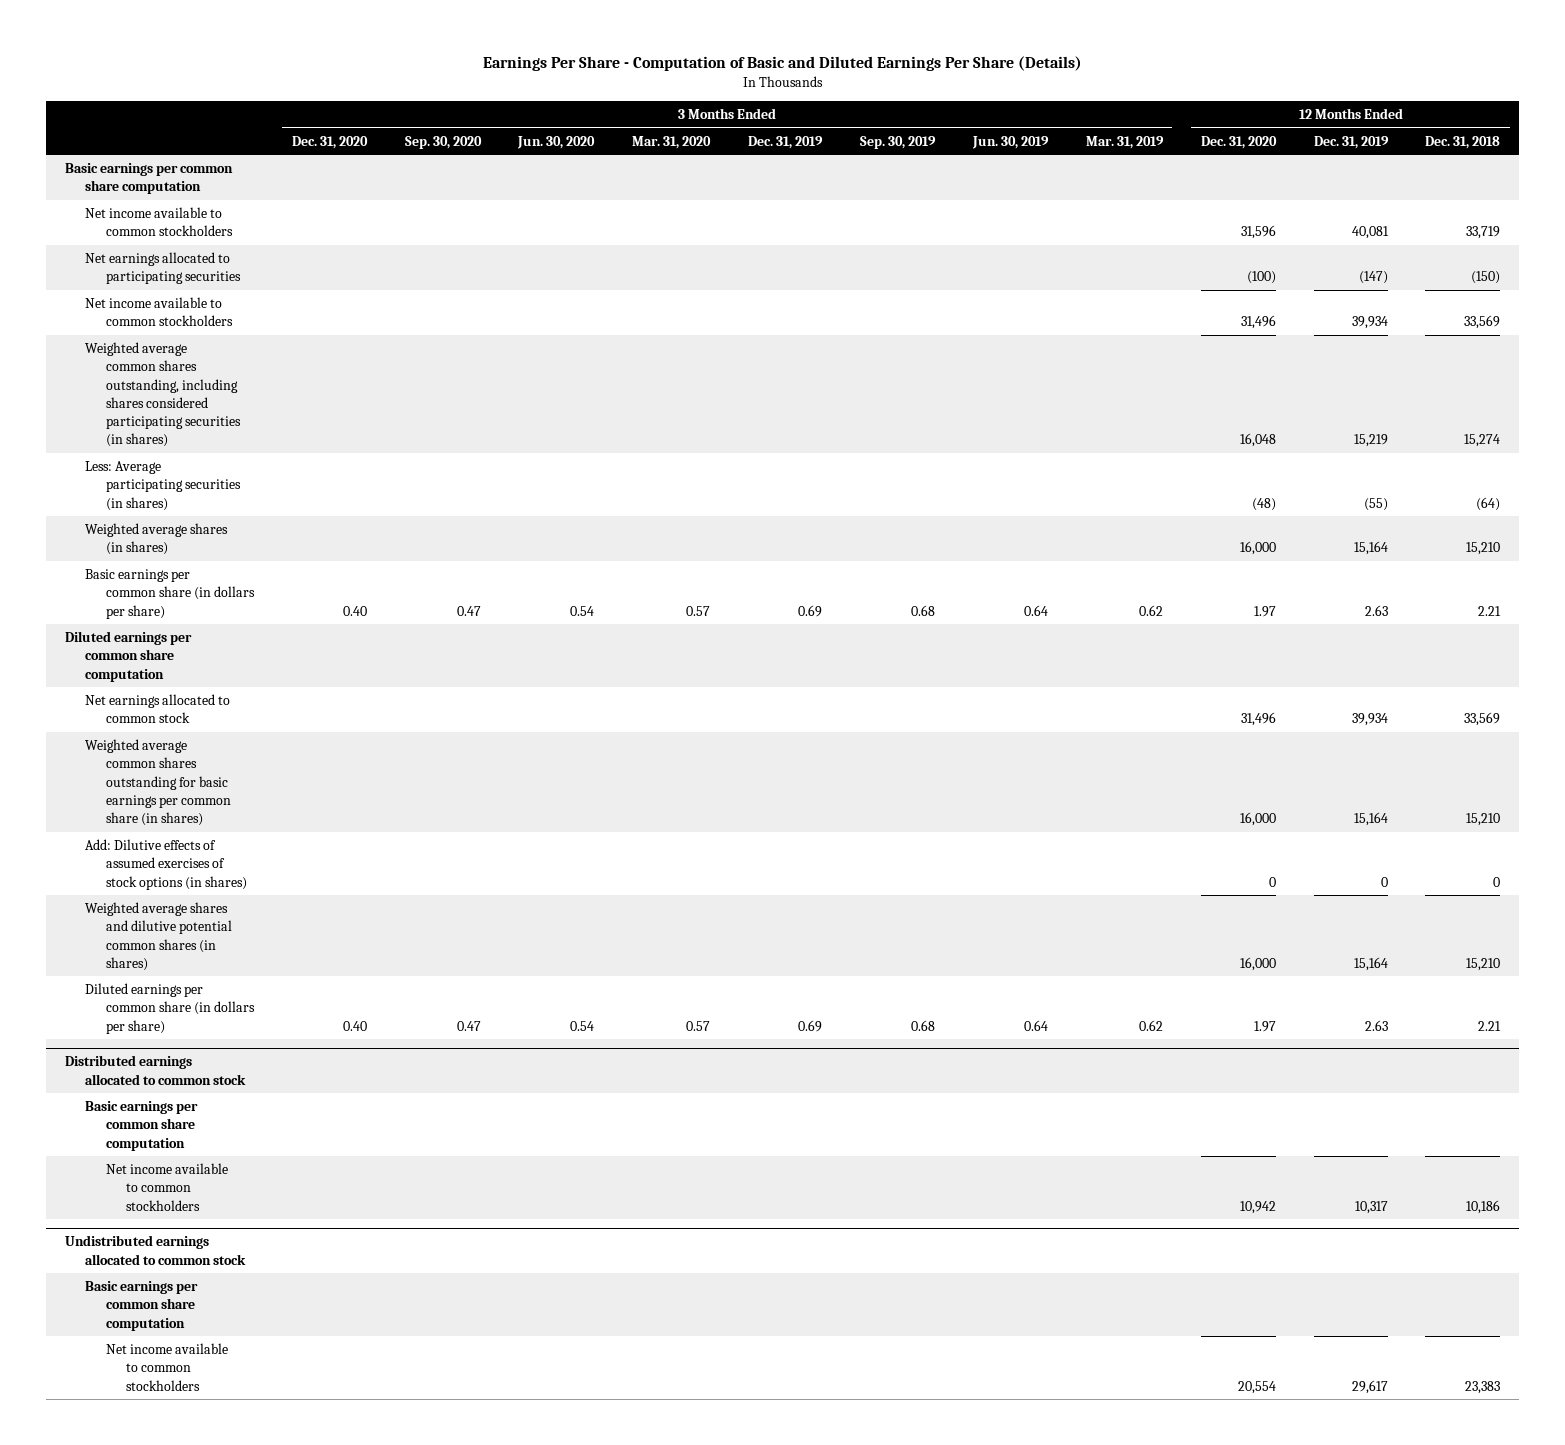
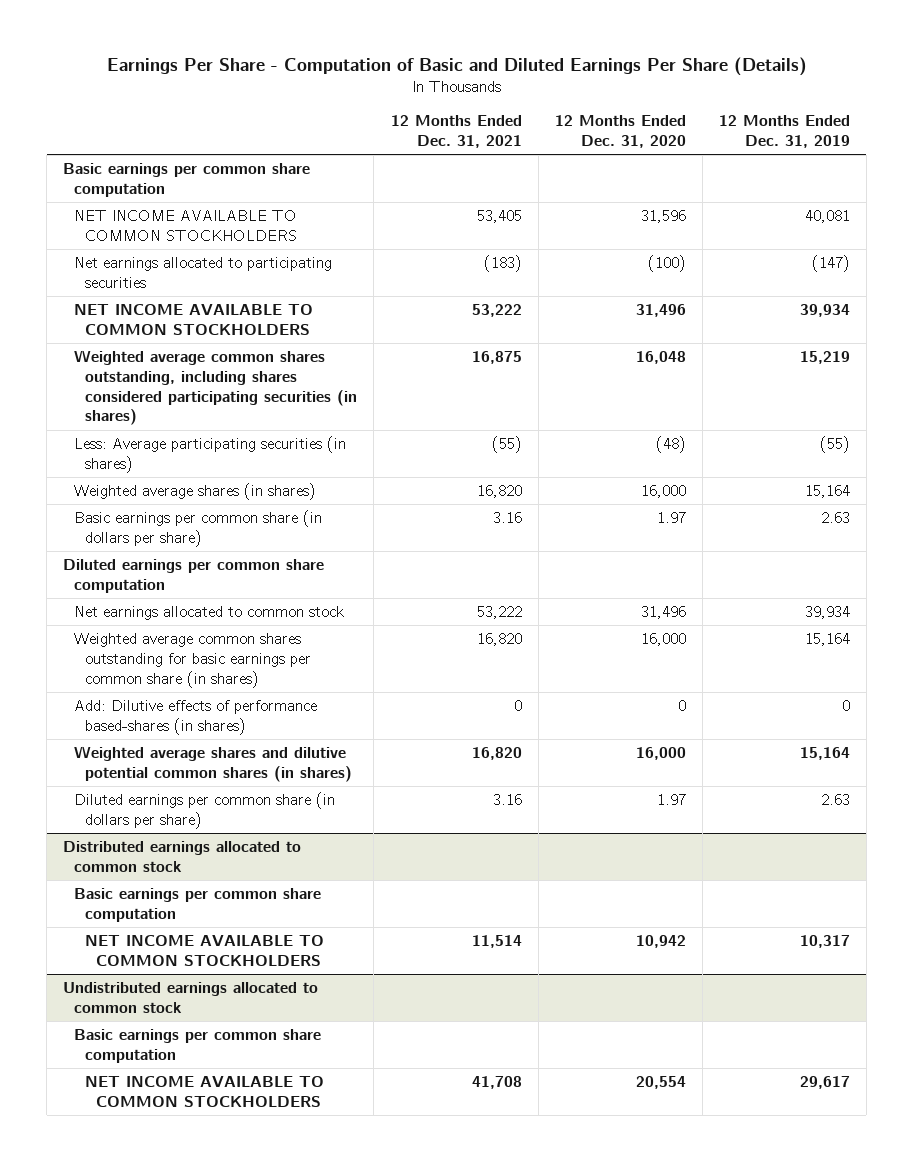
- | 3 Months Ended Dec. 31, 2020 | 3 Months Ended Sep. 30, 2020 | 3 Months Ended Jun. 30, 2020 | 3 Months Ended Mar. 31, 2020 | 3 Months Ended Dec. 31, 2019 | 3 Months Ended Sep. 30, 2019 | 3 Months Ended Jun. 30, 2019 | 3 Months Ended Mar. 31, 2019 | 12 Months Ended Dec. 31, 2020 | 12 Months Ended Dec. 31, 2019 | 12 Months Ended Dec. 31, 2018
+ | 12 Months Ended Dec. 31, 2021 | 12 Months Ended Dec. 31, 2020 | 12 Months Ended Dec. 31, 2019
- Net income available to common stockholders | | | | | | | | | 31,596 | 40,081 | 33,719
+ NET INCOME AVAILABLE TO COMMON STOCKHOLDERS | 53,405 | 31,596 | 40,081
- Net income available to common stockholders | | | | | | | | | 31,496 | 39,934 | 33,569
+ NET INCOME AVAILABLE TO COMMON STOCKHOLDERS | 53,222 | 31,496 | 39,934
- Add: Dilutive effects of assumed exercises of stock options (in shares) | | | | | | | | | 0 | 0 | 0
+ Add: Dilutive effects of performance based-shares (in shares) | 0 | 0 | 0
@ Distributed earnings allocated to common stock
- Net income available to common stockholders | | | | | | | | | 10,942 | 10,317 | 10,186
+ NET INCOME AVAILABLE TO COMMON STOCKHOLDERS | 11,514 | 10,942 | 10,317
@ Undistributed earnings allocated to common stock
- Net income available to common stockholders | | | | | | | | | 20,554 | 29,617 | 23,383
+ NET INCOME AVAILABLE TO COMMON STOCKHOLDERS | 41,708 | 20,554 | 29,617

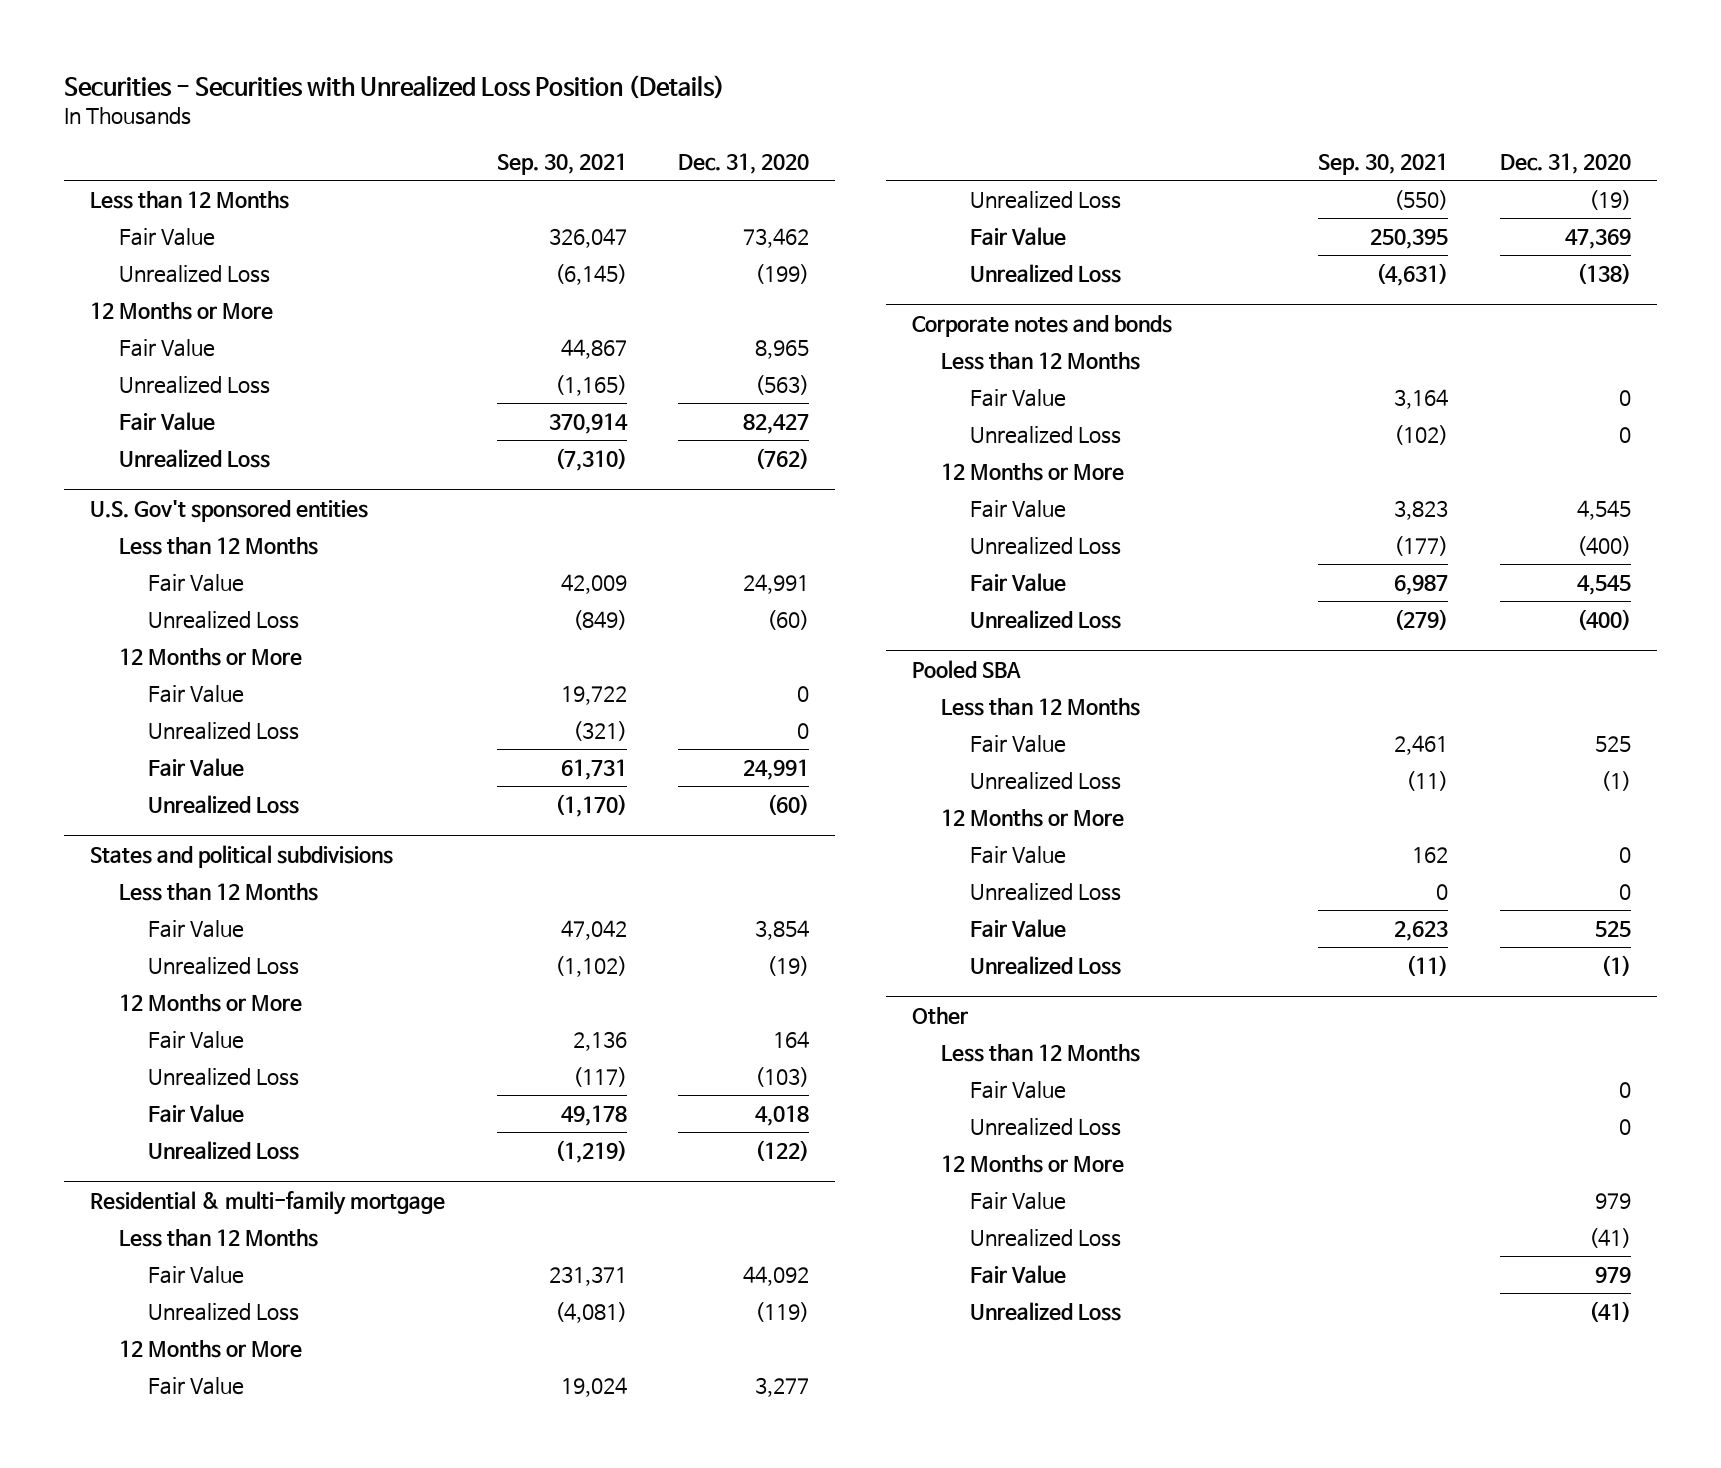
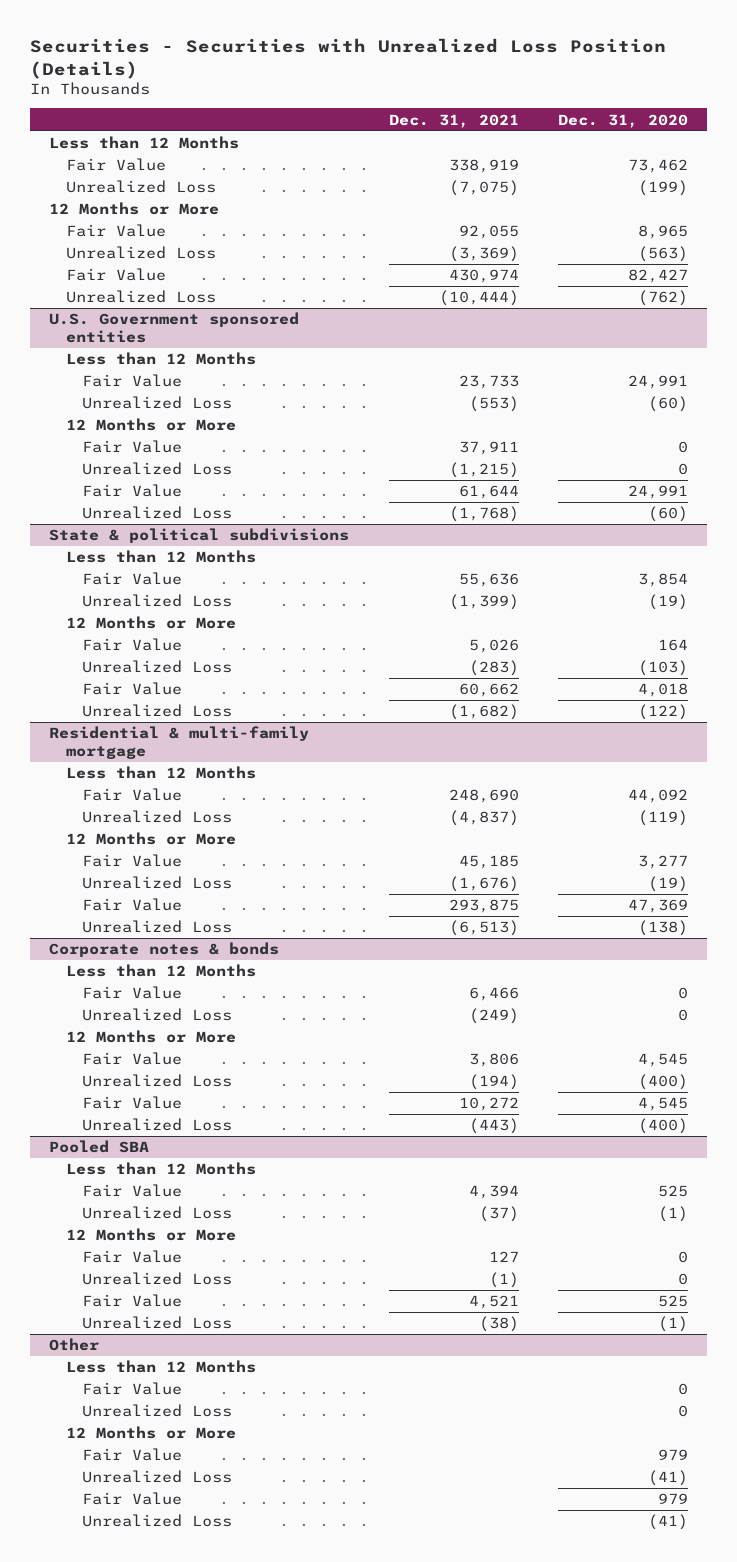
- | Sep. 30, 2021 | Dec. 31, 2020
+ | Dec. 31, 2021 | Dec. 31, 2020
- U.S. Gov't sponsored entities
+ U.S. Government sponsored entities
- States and political subdivisions
+ State & political subdivisions
- Corporate notes and bonds
+ Corporate notes & bonds

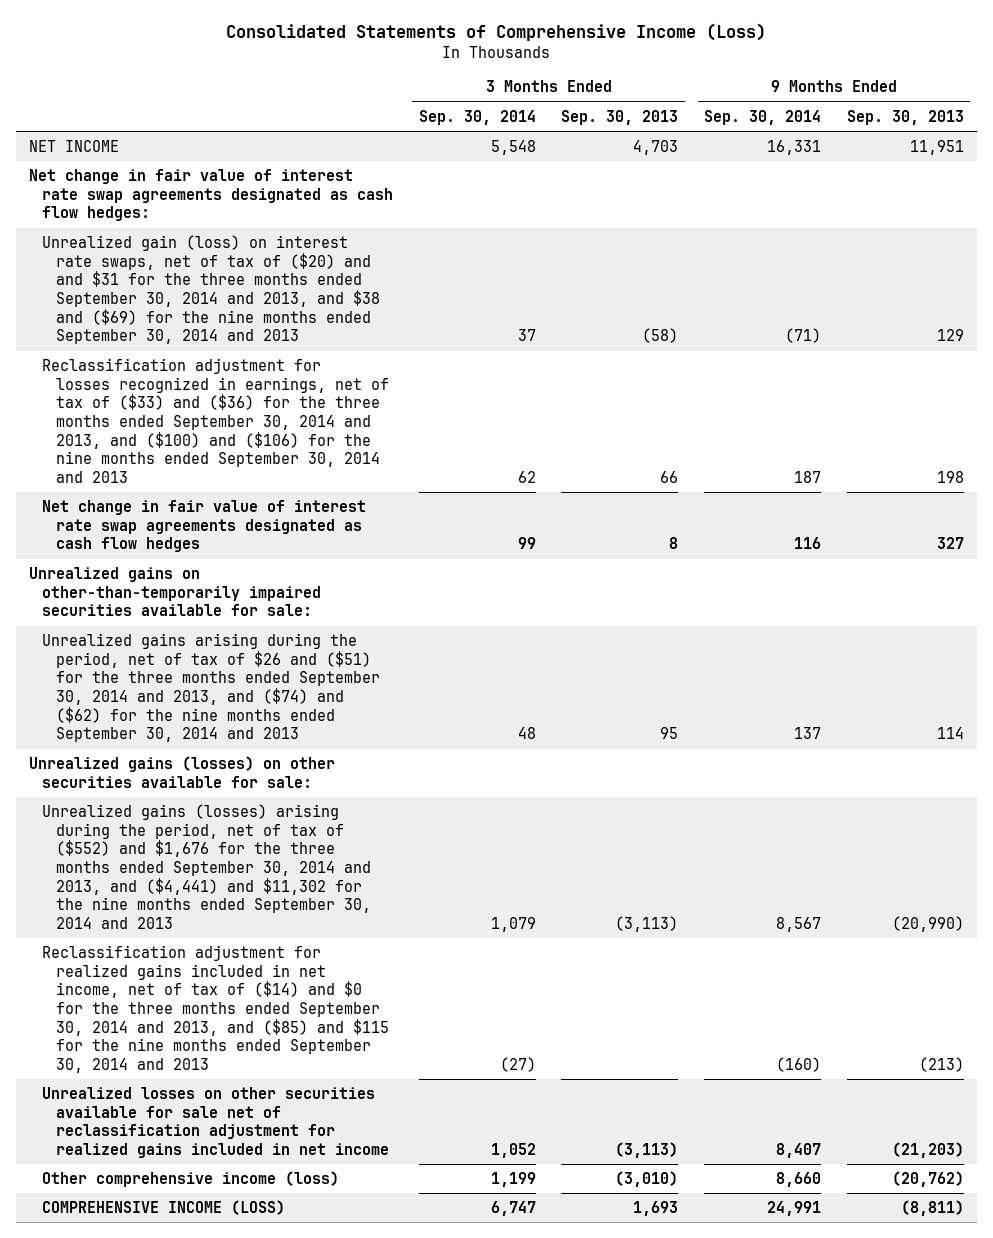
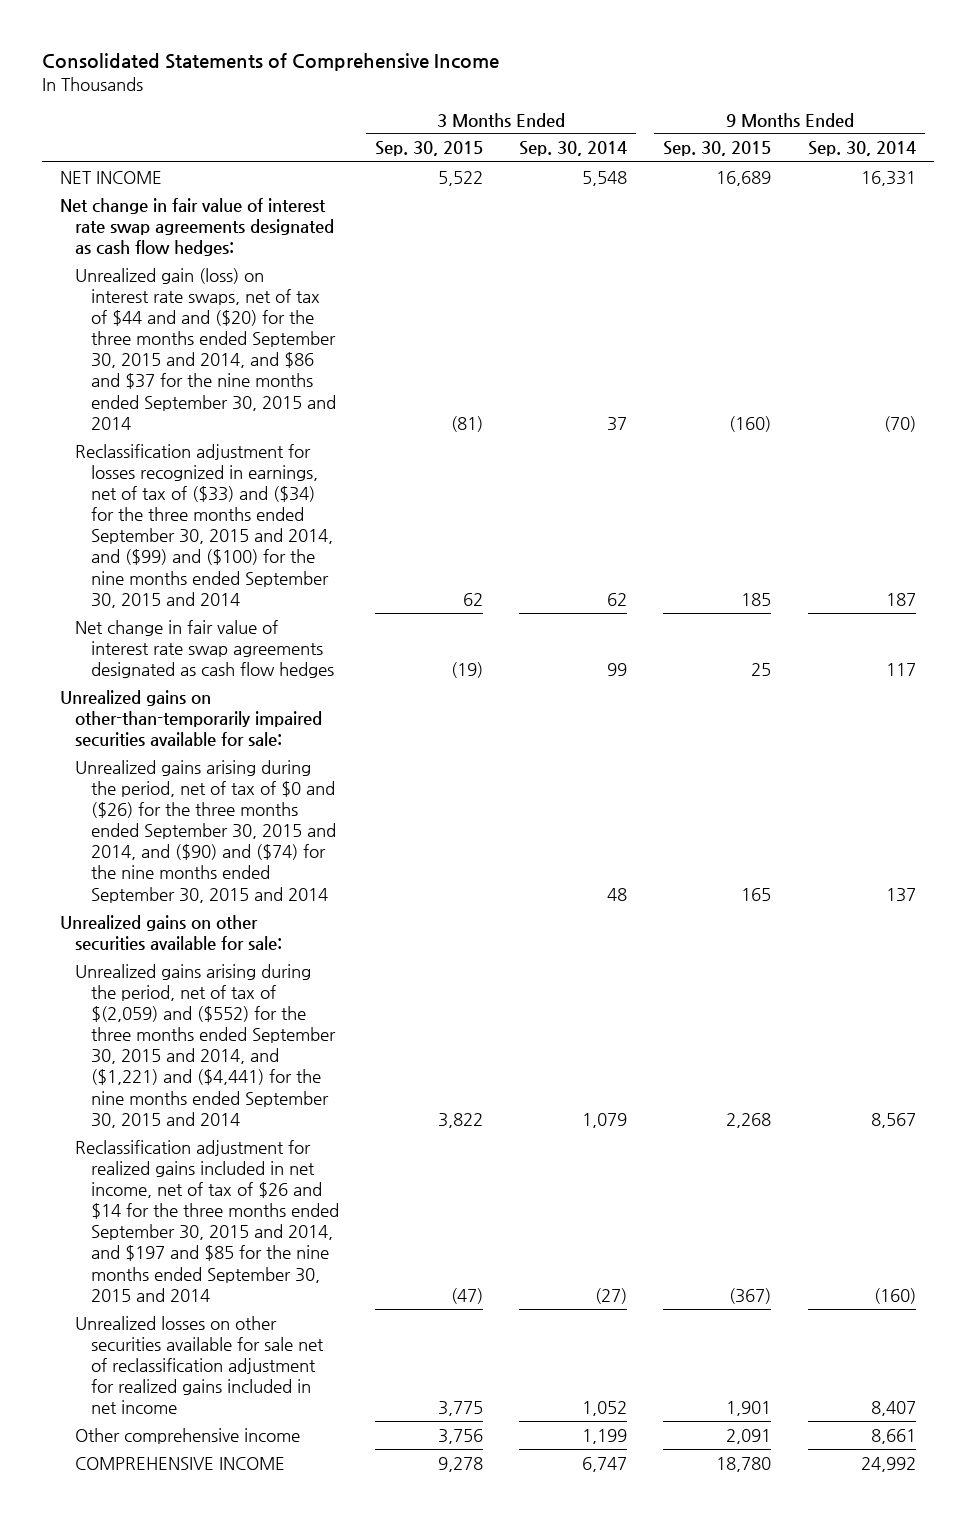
- Consolidated Statements of Comprehensive Income (Loss)
+ Consolidated Statements of Comprehensive Income
- | 3 Months Ended Sep. 30, 2014 | 3 Months Ended Sep. 30, 2013 | 9 Months Ended Sep. 30, 2014 | 9 Months Ended Sep. 30, 2013
+ | 3 Months Ended Sep. 30, 2015 | 3 Months Ended Sep. 30, 2014 | 9 Months Ended Sep. 30, 2015 | 9 Months Ended Sep. 30, 2014
- Unrealized gain (loss) on interest rate swaps, net of tax of ($20) and and $31 for the three months ended September 30, 2014 and 2013, and $38 and ($69) for the nine months ended September 30, 2014 and 2013 | 37 | (58) | (71) | 129
- Reclassification adjustment for losses recognized in earnings, net of tax of ($33) and ($36) for the three months ended September 30, 2014 and 2013, and ($100) and ($106) for the nine months ended September 30, 2014 and 2013 | 62 | 66 | 187 | 198
- Net change in fair value of interest rate swap agreements designated as cash flow hedges | 99 | 8 | 116 | 327
+ Unrealized gain (loss) on interest rate swaps, net of tax of $44 and and ($20) for the three months ended September 30, 2015 and 2014, and $86 and $37 for the nine months ended September 30, 2015 and 2014 | (81) | 37 | (160) | (70)
+ Reclassification adjustment for losses recognized in earnings, net of tax of ($33) and ($34) for the three months ended September 30, 2015 and 2014, and ($99) and ($100) for the nine months ended September 30, 2015 and 2014 | 62 | 62 | 185 | 187
+ Net change in fair value of interest rate swap agreements designated as cash flow hedges | (19) | 99 | 25 | 117
- Unrealized gains arising during the period, net of tax of $26 and ($51) for the three months ended September 30, 2014 and 2013, and ($74) and ($62) for the nine months ended September 30, 2014 and 2013 | 48 | 95 | 137 | 114
- Unrealized gains (losses) on other securities available for sale:
- Unrealized gains (losses) arising during the period, net of tax of ($552) and $1,676 for the three months ended September 30, 2014 and 2013, and ($4,441) and $11,302 for the nine months ended September 30, 2014 and 2013 | 1,079 | (3,113) | 8,567 | (20,990)
- Reclassification adjustment for realized gains included in net income, net of tax of ($14) and $0 for the three months ended September 30, 2014 and 2013, and ($85) and $115 for the nine months ended September 30, 2014 and 2013 | (27) | | (160) | (213)
+ Unrealized gains arising during the period, net of tax of $0 and ($26) for the three months ended September 30, 2015 and 2014, and ($90) and ($74) for the nine months ended September 30, 2015 and 2014 | | 48 | 165 | 137
+ Unrealized gains on other securities available for sale:
+ Unrealized gains arising during the period, net of tax of $(2,059) and ($552) for the three months ended September 30, 2015 and 2014, and ($1,221) and ($4,441) for the nine months ended September 30, 2015 and 2014 | 3,822 | 1,079 | 2,268 | 8,567
+ Reclassification adjustment for realized gains included in net income, net of tax of $26 and $14 for the three months ended September 30, 2015 and 2014, and $197 and $85 for the nine months ended September 30, 2015 and 2014 | (47) | (27) | (367) | (160)
- Other comprehensive income (loss) | 1,199 | (3,010) | 8,660 | (20,762)
- COMPREHENSIVE INCOME (LOSS) | 6,747 | 1,693 | 24,991 | (8,811)
+ Other comprehensive income | 3,756 | 1,199 | 2,091 | 8,661
+ COMPREHENSIVE INCOME | 9,278 | 6,747 | 18,780 | 24,992

